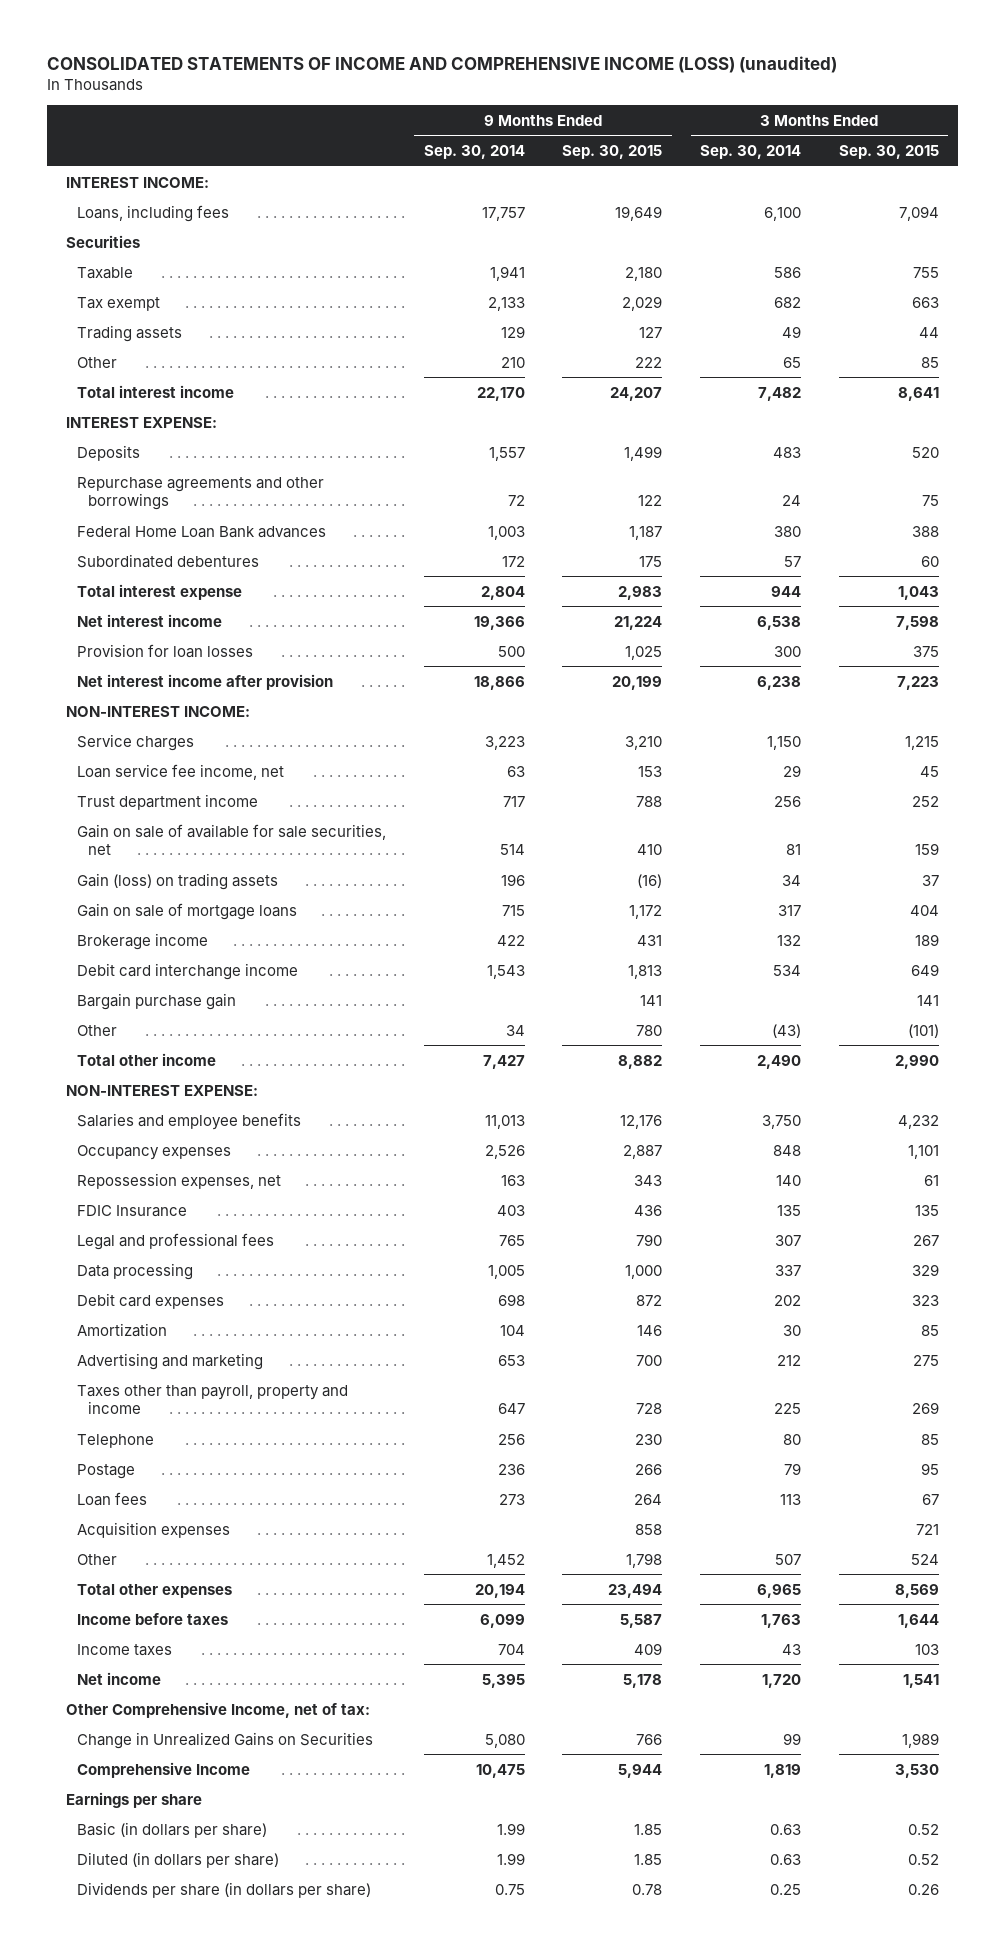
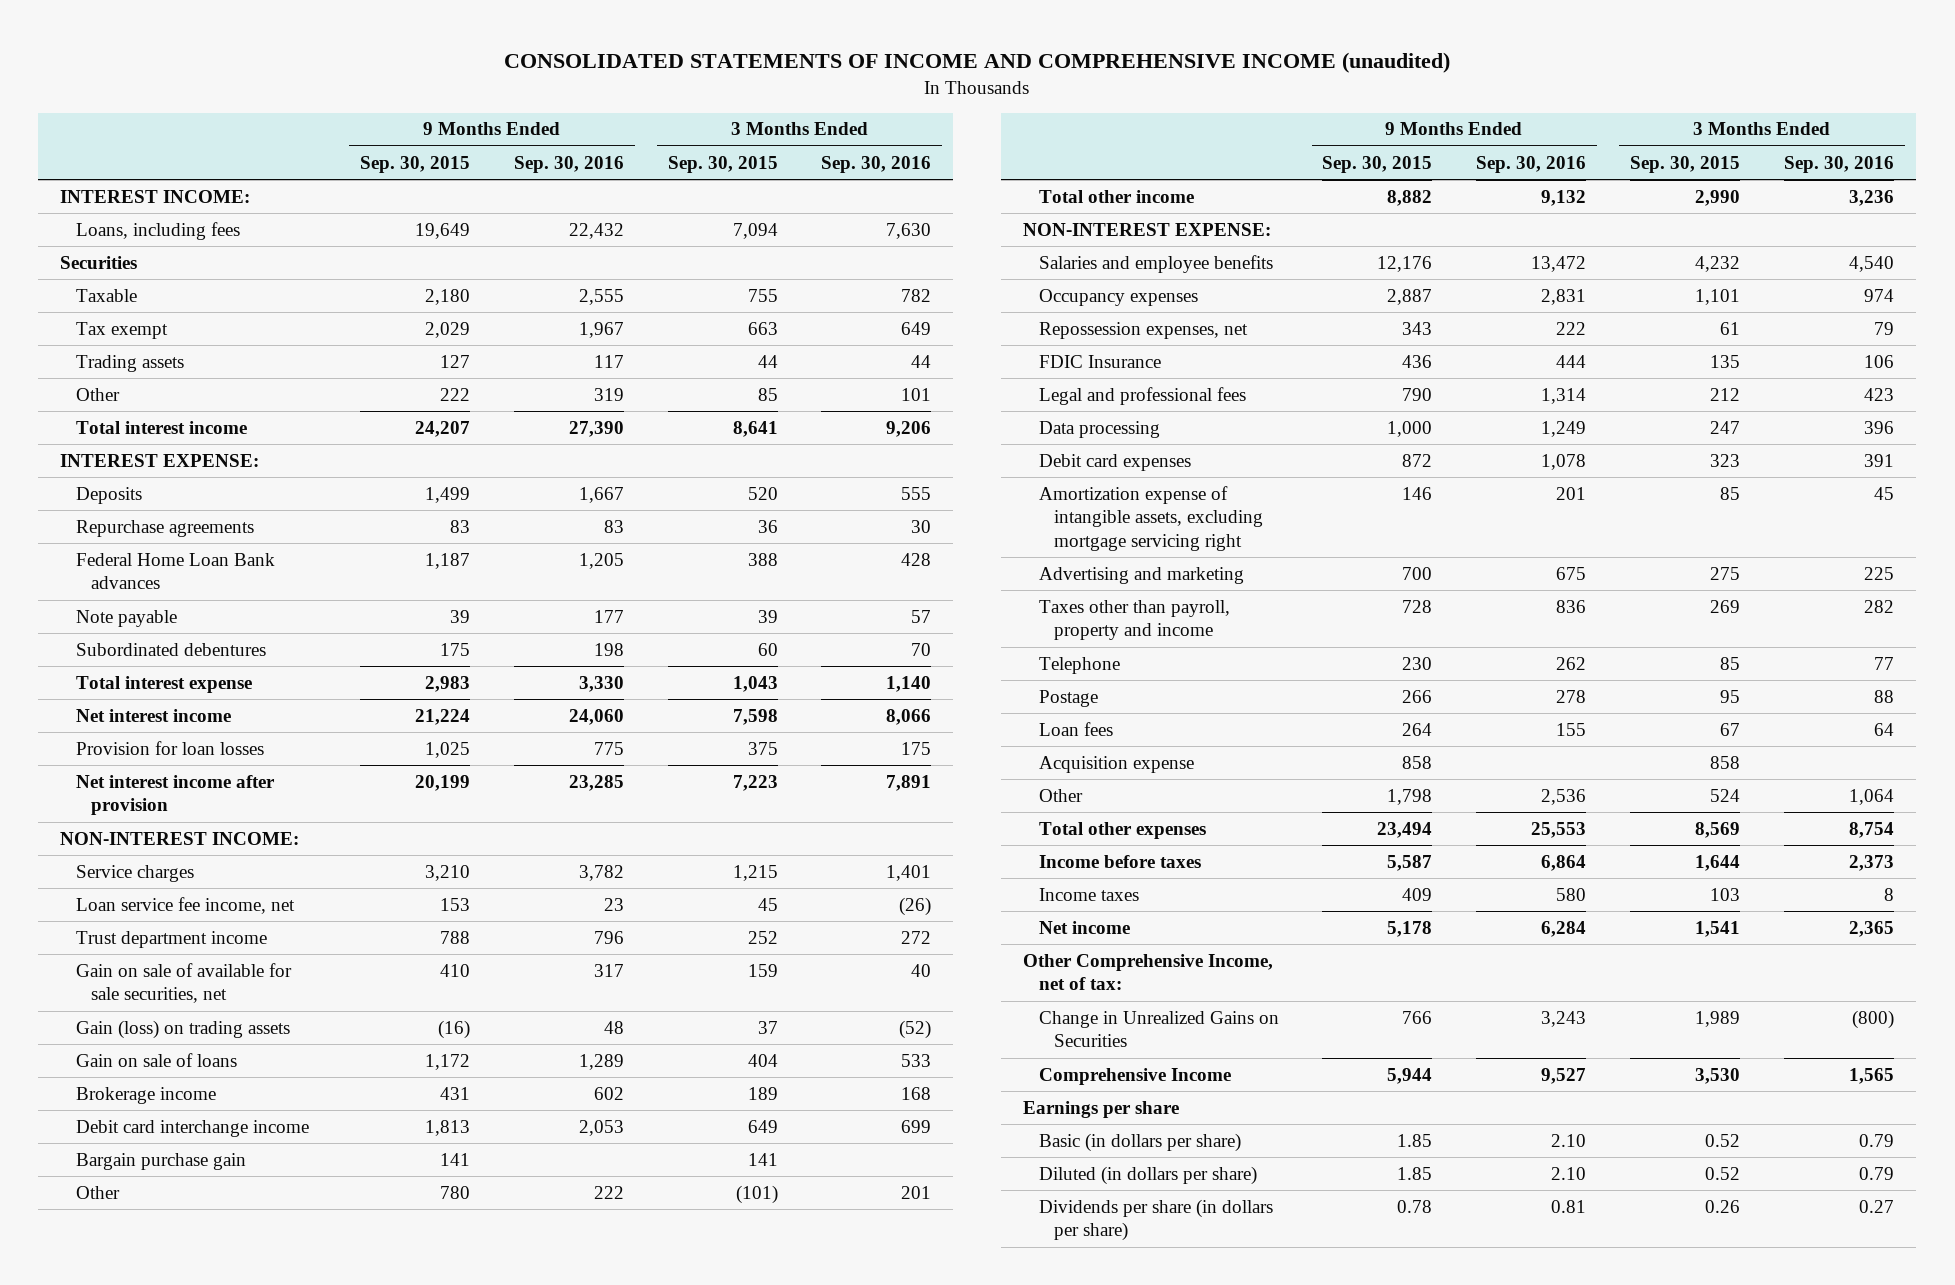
- CONSOLIDATED STATEMENTS OF INCOME AND COMPREHENSIVE INCOME (LOSS) (unaudited)
+ CONSOLIDATED STATEMENTS OF INCOME AND COMPREHENSIVE INCOME (unaudited)
- | 9 Months Ended Sep. 30, 2014 | 9 Months Ended Sep. 30, 2015 | 3 Months Ended Sep. 30, 2014 | 3 Months Ended Sep. 30, 2015
+ | 9 Months Ended Sep. 30, 2015 | 9 Months Ended Sep. 30, 2016 | 3 Months Ended Sep. 30, 2015 | 3 Months Ended Sep. 30, 2016
- Repurchase agreements and other borrowings | 72 | 122 | 24 | 75
+ Repurchase agreements | 83 | 83 | 36 | 30
+ Note payable | 39 | 177 | 39 | 57
- Gain on sale of mortgage loans | 715 | 1,172 | 317 | 404
+ Gain on sale of loans | 1,172 | 1,289 | 404 | 533
- Legal and professional fees | 765 | 790 | 307 | 267
- Data processing | 1,005 | 1,000 | 337 | 329
+ Legal and professional fees | 790 | 1,314 | 212 | 423
+ Data processing | 1,000 | 1,249 | 247 | 396
- Amortization | 104 | 146 | 30 | 85
+ Amortization expense of intangible assets, excluding mortgage servicing right | 146 | 201 | 85 | 45
- Acquisition expenses | | 858 | | 721
+ Acquisition expense | 858 | | 858 |

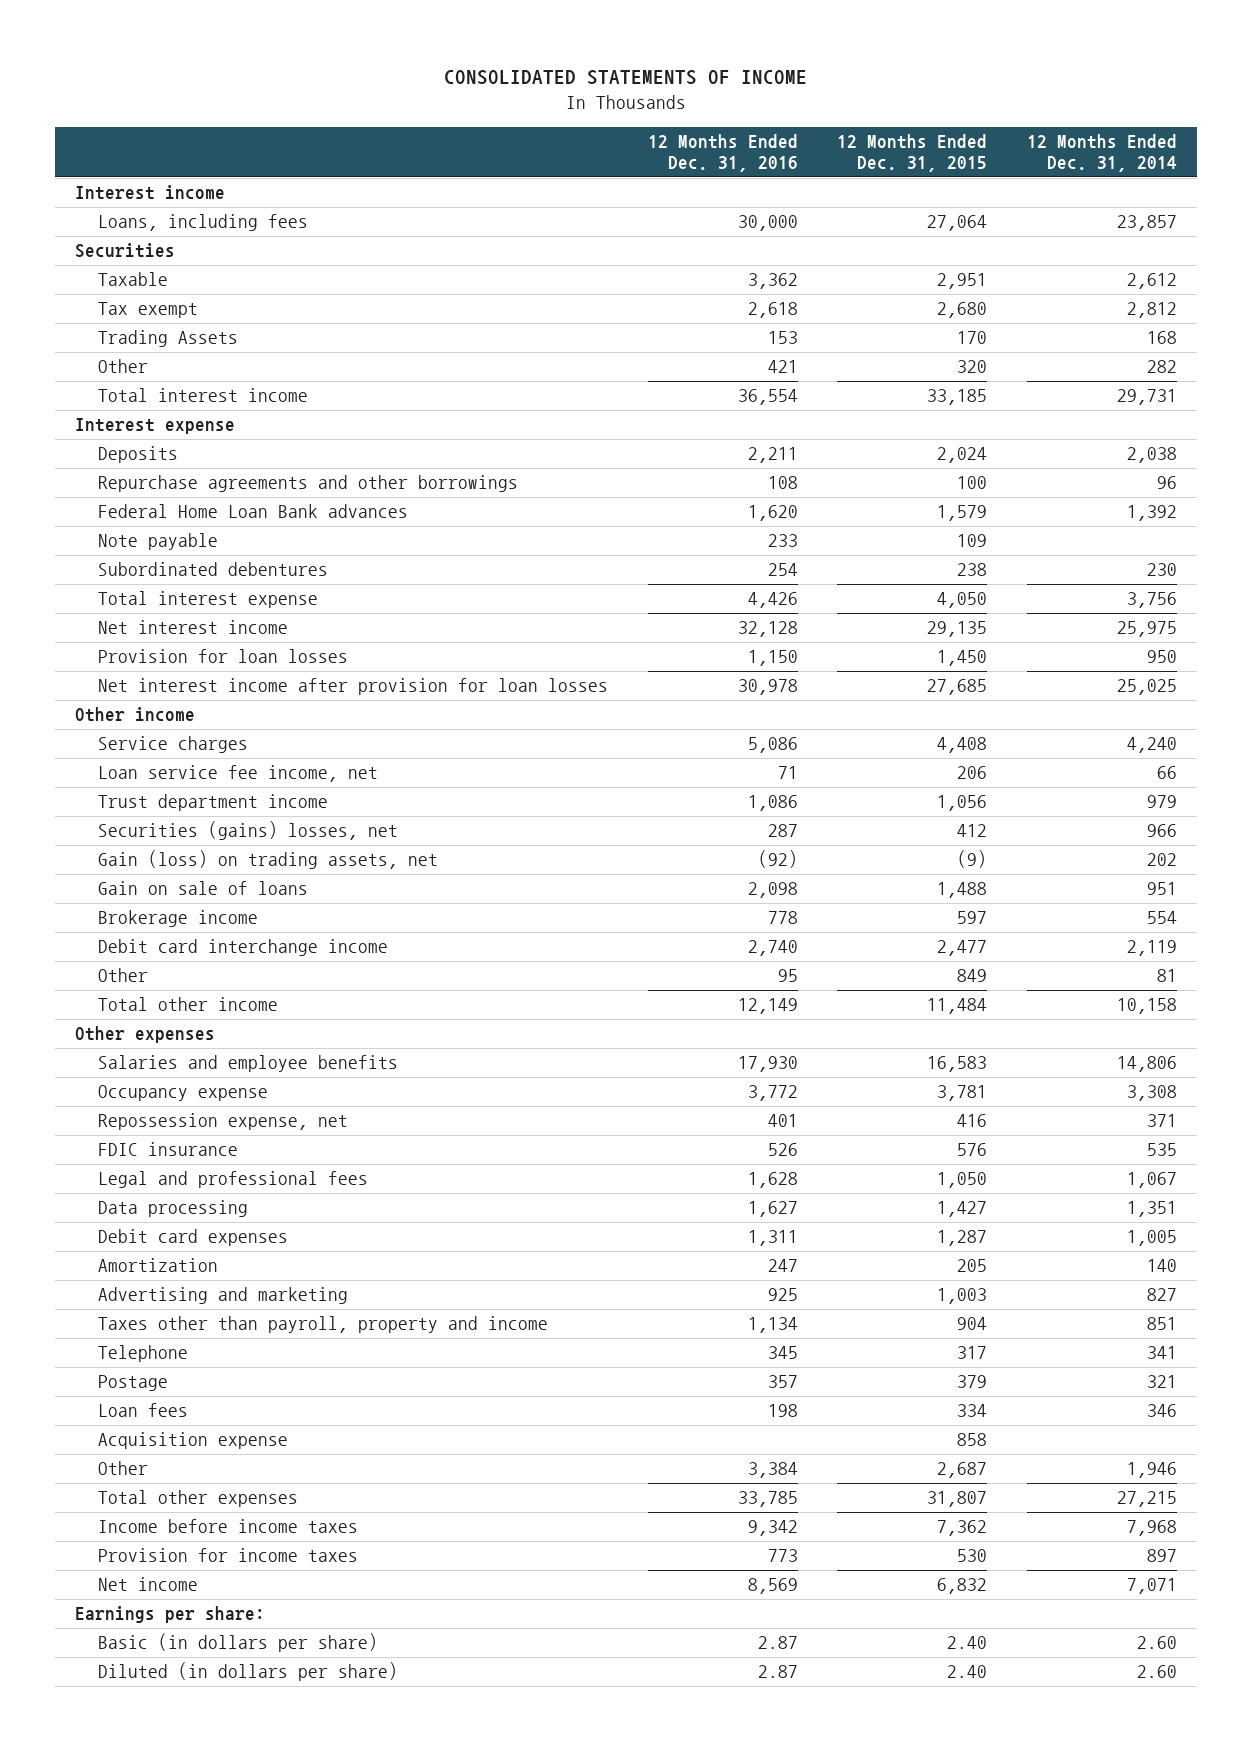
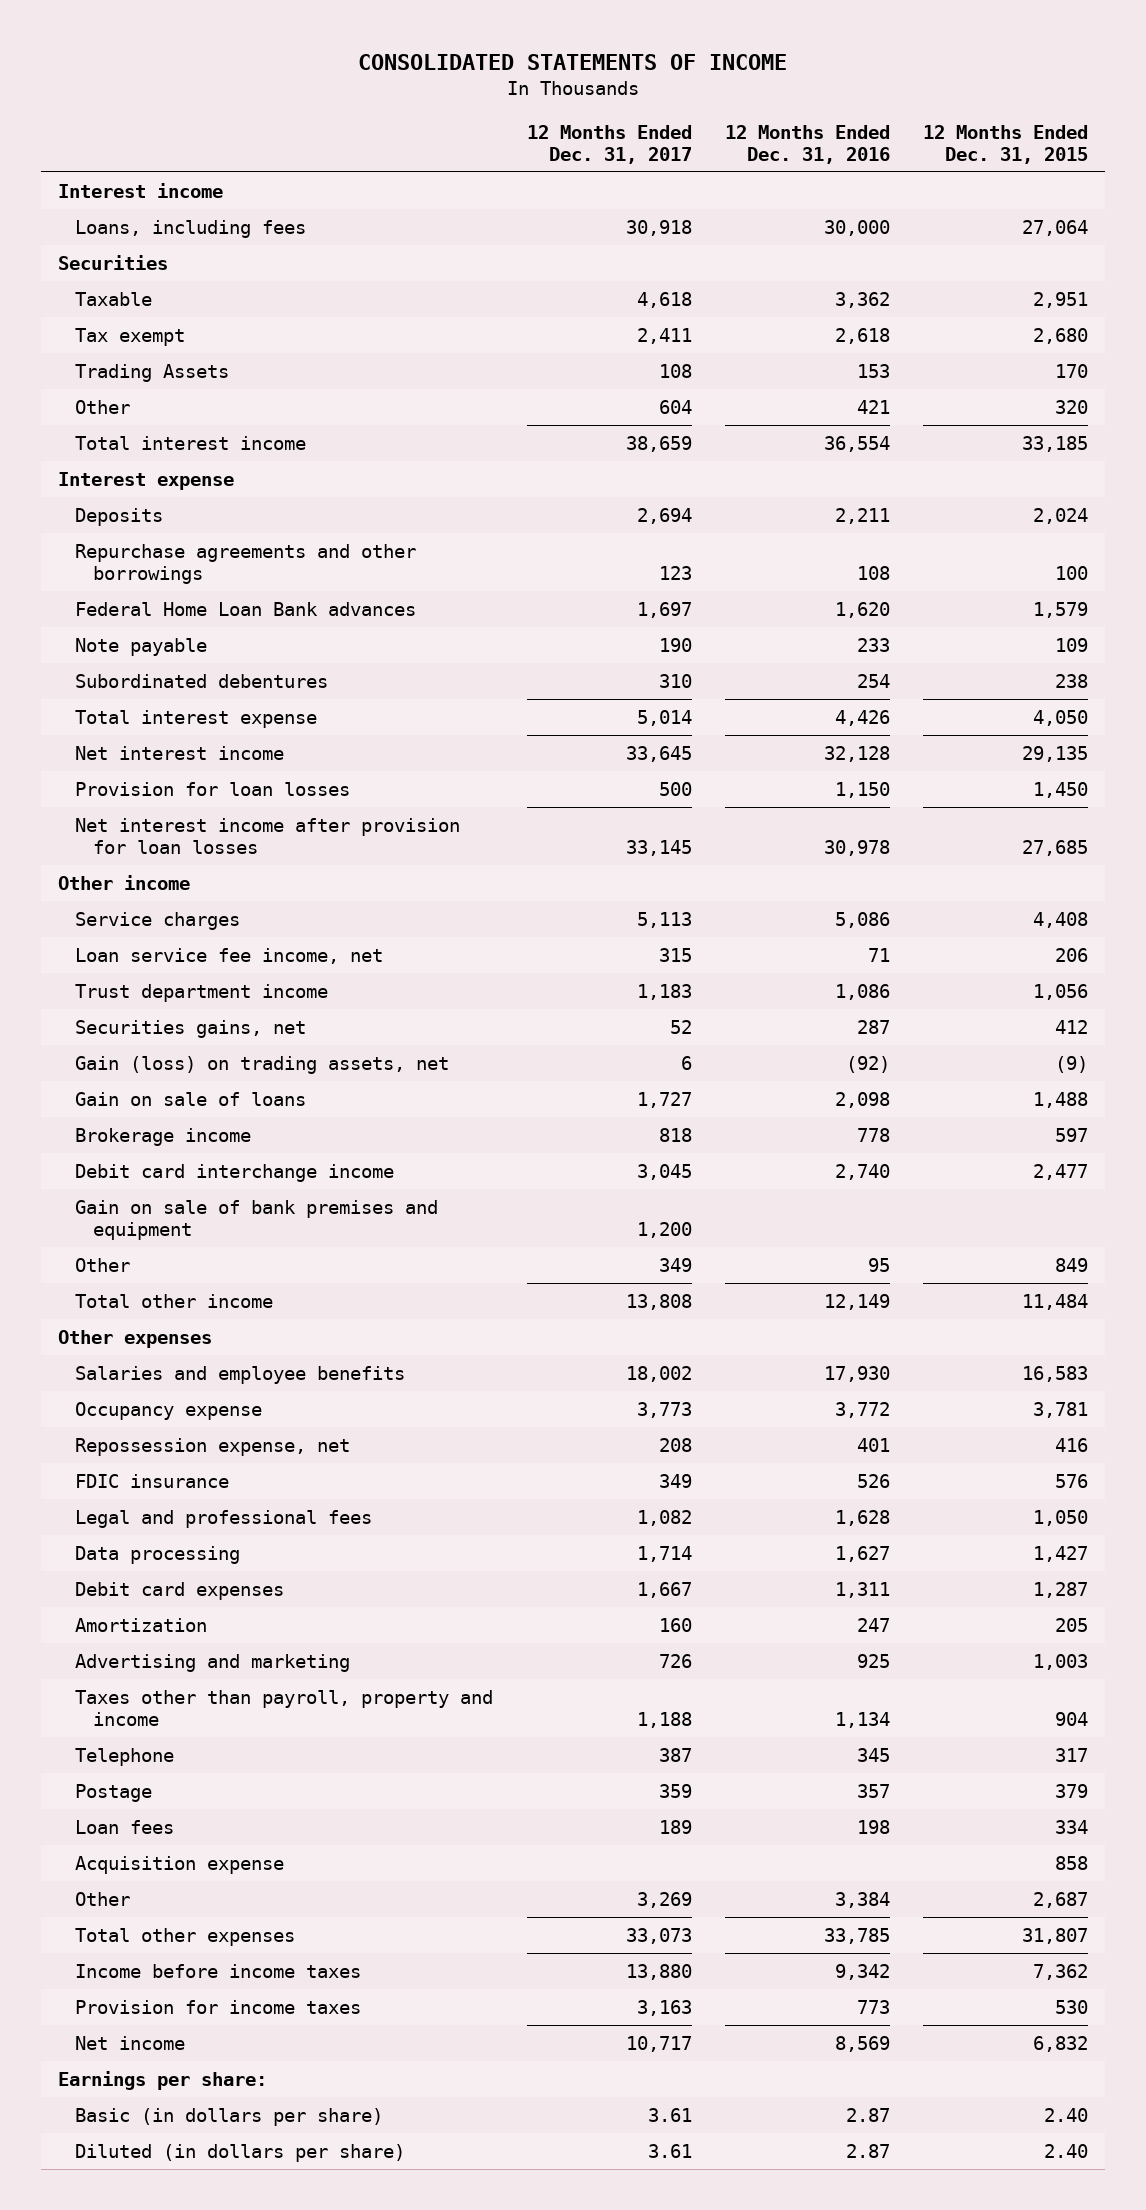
- | 12 Months Ended Dec. 31, 2016 | 12 Months Ended Dec. 31, 2015 | 12 Months Ended Dec. 31, 2014
+ | 12 Months Ended Dec. 31, 2017 | 12 Months Ended Dec. 31, 2016 | 12 Months Ended Dec. 31, 2015
- Securities (gains) losses, net | 287 | 412 | 966
+ Securities gains, net | 52 | 287 | 412
+ Gain on sale of bank premises and equipment | 1,200 | |

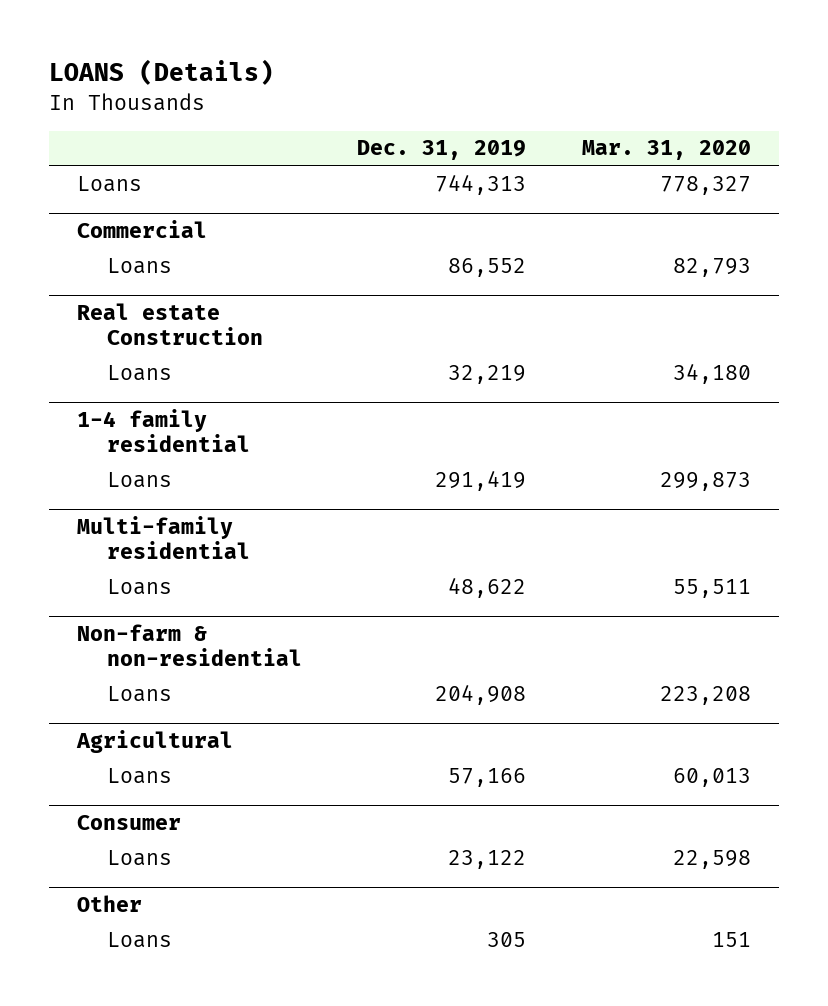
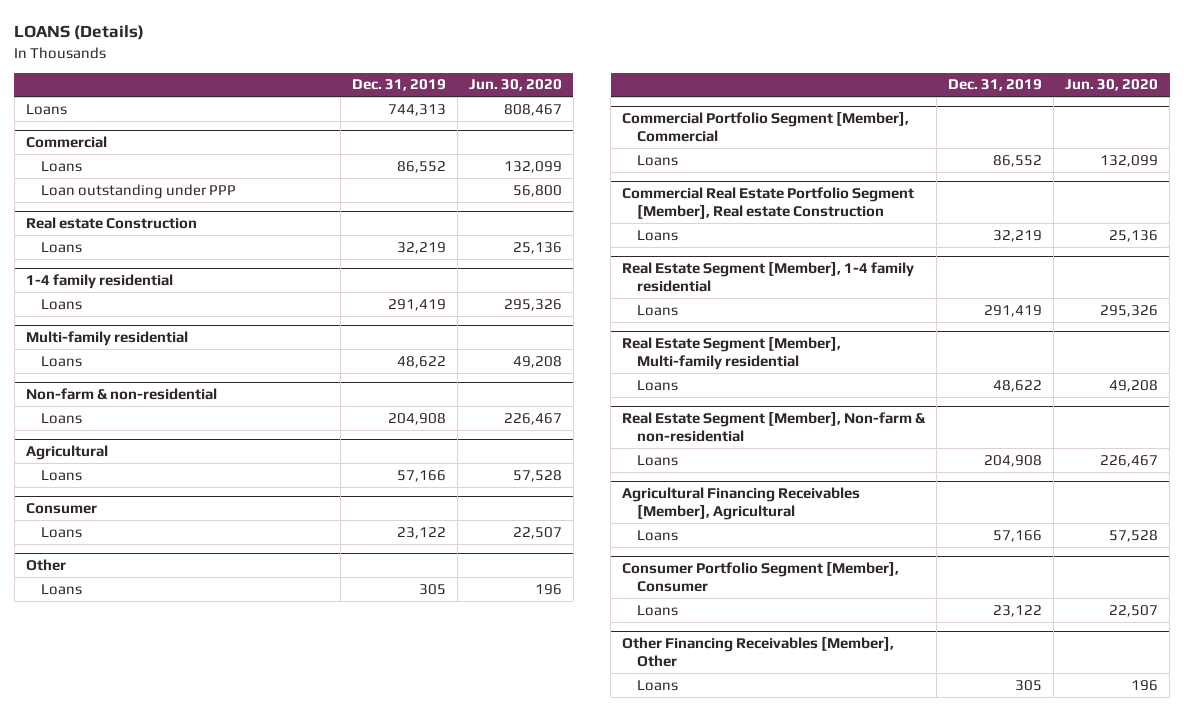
- | Dec. 31, 2019 | Mar. 31, 2020
+ | Dec. 31, 2019 | Jun. 30, 2020
@ Commercial
+ Loan outstanding under PPP | | 56,800
+ Commercial Portfolio Segment [Member], Commercial
+ Loans | 86,552 | 132,099
+ Commercial Real Estate Portfolio Segment [Member], Real estate Construction
+ Loans | 32,219 | 25,136
+ Real Estate Segment [Member], 1-4 family residential
+ Loans | 291,419 | 295,326
+ Real Estate Segment [Member], Multi-family residential
+ Loans | 48,622 | 49,208
+ Real Estate Segment [Member], Non-farm & non-residential
+ Loans | 204,908 | 226,467
+ Agricultural Financing Receivables [Member], Agricultural
+ Loans | 57,166 | 57,528
+ Consumer Portfolio Segment [Member], Consumer
+ Loans | 23,122 | 22,507
+ Other Financing Receivables [Member], Other
+ Loans | 305 | 196

